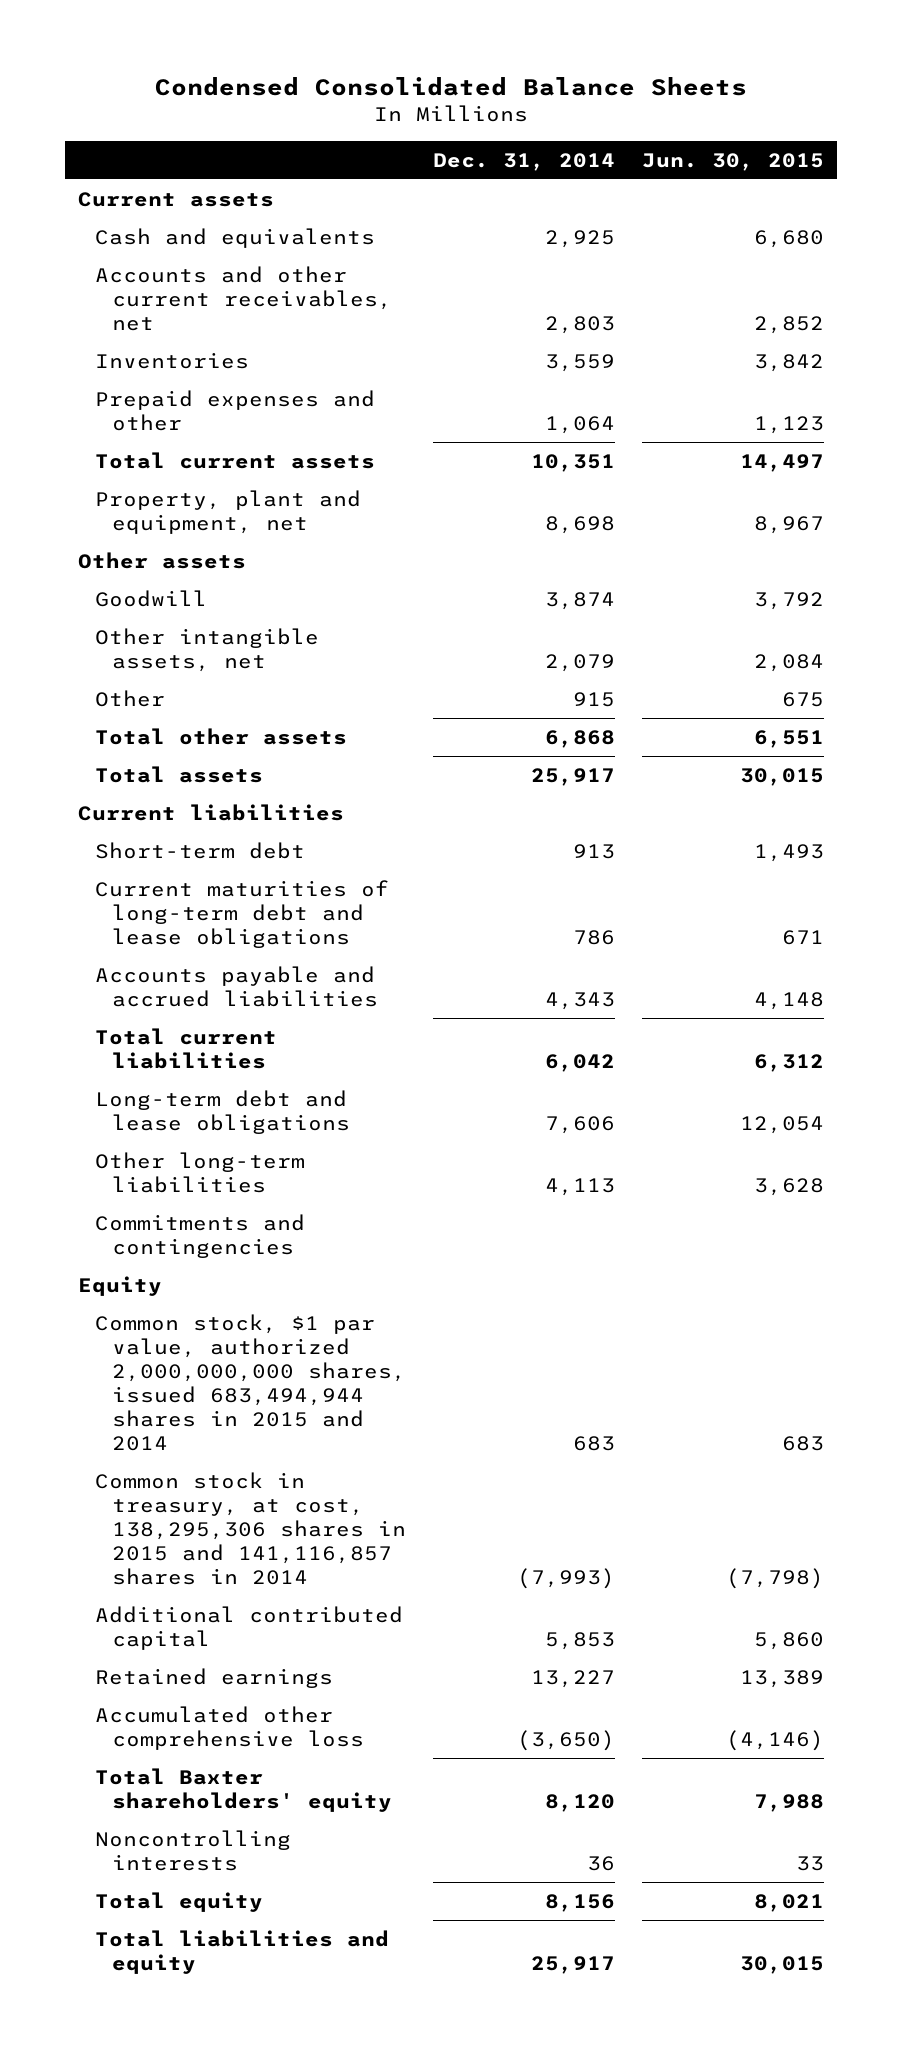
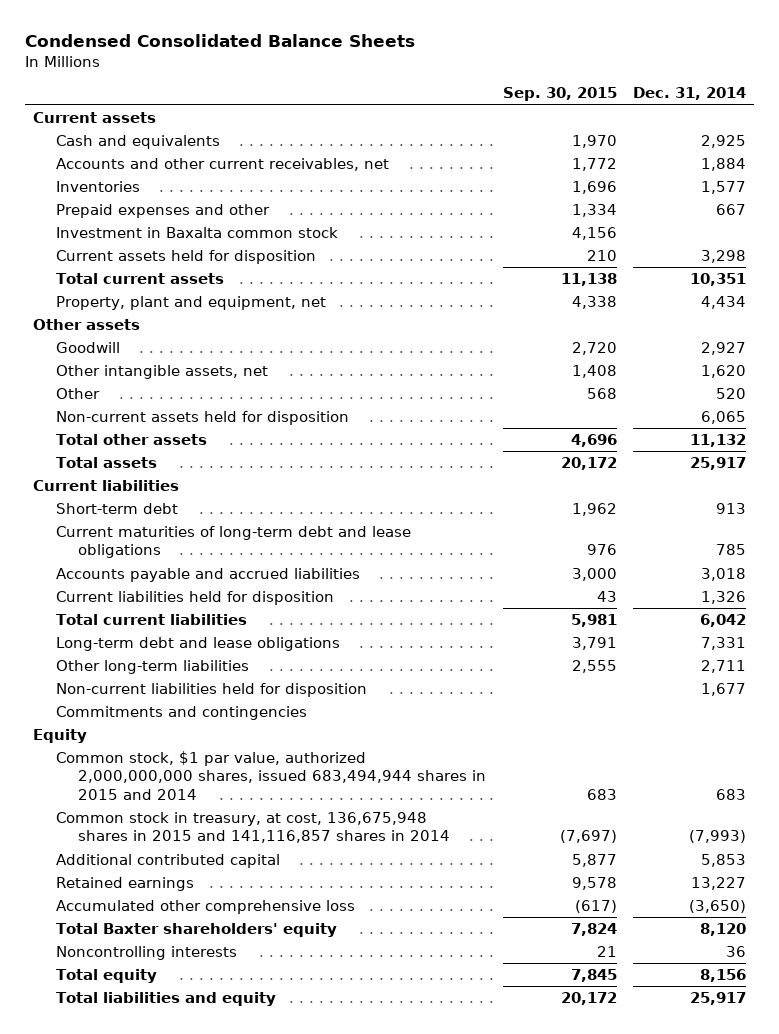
- | Dec. 31, 2014 | Jun. 30, 2015
+ | Sep. 30, 2015 | Dec. 31, 2014
- Accounts and other current receivables, net | 2,803 | 2,852
- Inventories | 3,559 | 3,842
- Prepaid expenses and other | 1,064 | 1,123
+ Accounts and other current receivables, net | 1,772 | 1,884
+ Inventories | 1,696 | 1,577
+ Prepaid expenses and other | 1,334 | 667
+ Investment in Baxalta common stock | 4,156 |
+ Current assets held for disposition | 210 | 3,298
- Property, plant and equipment, net | 8,698 | 8,967
+ Property, plant and equipment, net | 4,338 | 4,434
- Goodwill | 3,874 | 3,792
- Other intangible assets, net | 2,079 | 2,084
- Other | 915 | 675
- Total other assets | 6,868 | 6,551
+ Goodwill | 2,720 | 2,927
+ Other intangible assets, net | 1,408 | 1,620
+ Other | 568 | 520
+ Non-current assets held for disposition | | 6,065
+ Total other assets | 4,696 | 11,132
- Current maturities of long-term debt and lease obligations | 786 | 671
- Accounts payable and accrued liabilities | 4,343 | 4,148
+ Current maturities of long-term debt and lease obligations | 976 | 785
+ Accounts payable and accrued liabilities | 3,000 | 3,018
+ Current liabilities held for disposition | 43 | 1,326
- Long-term debt and lease obligations | 7,606 | 12,054
- Other long-term liabilities | 4,113 | 3,628
+ Long-term debt and lease obligations | 3,791 | 7,331
+ Other long-term liabilities | 2,555 | 2,711
+ Non-current liabilities held for disposition | | 1,677
- Common stock in treasury, at cost, 138,295,306 shares in 2015 and 141,116,857 shares in 2014 | (7,993) | (7,798)
+ Common stock in treasury, at cost, 136,675,948 shares in 2015 and 141,116,857 shares in 2014 | (7,697) | (7,993)

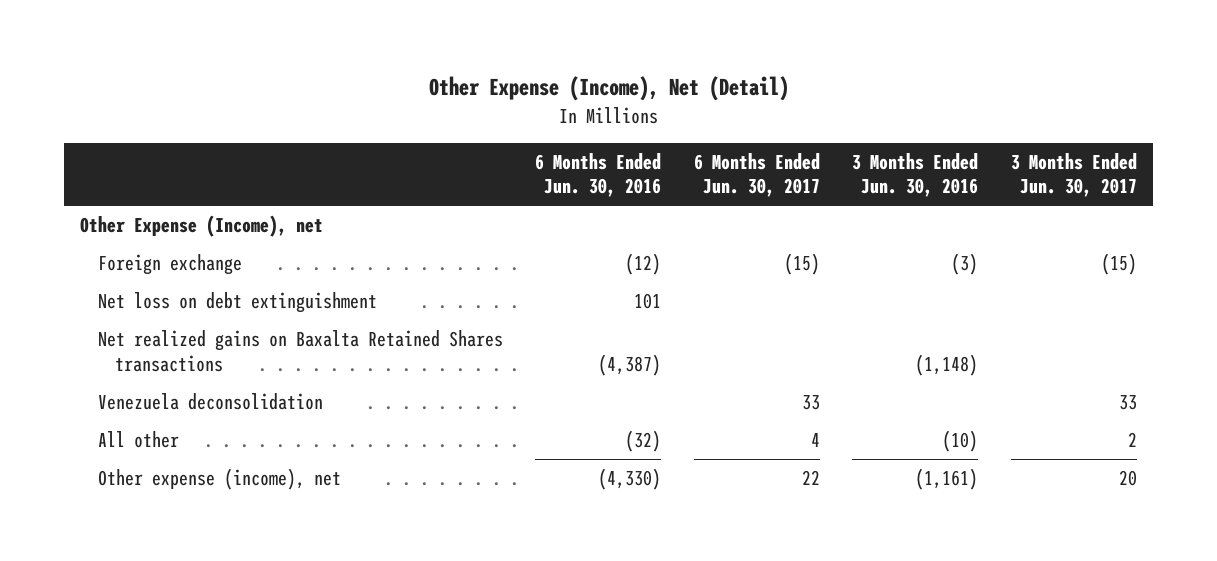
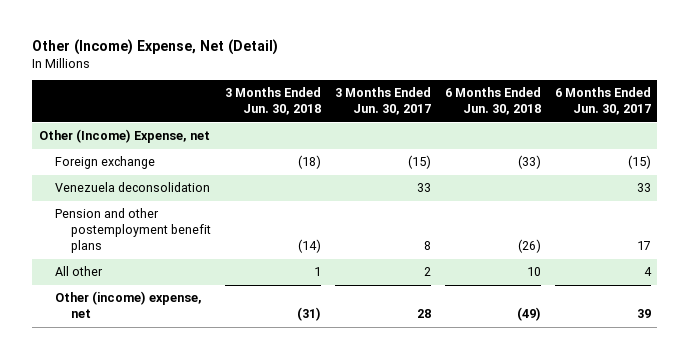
- Other Expense (Income), Net (Detail)
+ Other (Income) Expense, Net (Detail)
- | 6 Months Ended Jun. 30, 2016 | 6 Months Ended Jun. 30, 2017 | 3 Months Ended Jun. 30, 2016 | 3 Months Ended Jun. 30, 2017
+ | 3 Months Ended Jun. 30, 2018 | 3 Months Ended Jun. 30, 2017 | 6 Months Ended Jun. 30, 2018 | 6 Months Ended Jun. 30, 2017
- Other Expense (Income), net
+ Other (Income) Expense, net
- Net loss on debt extinguishment | 101 | | |
- Net realized gains on Baxalta Retained Shares transactions | (4,387) | | (1,148) |
+ Pension and other postemployment benefit plans | (14) | 8 | (26) | 17
- Other expense (income), net | (4,330) | 22 | (1,161) | 20
+ Other (income) expense, net | (31) | 28 | (49) | 39

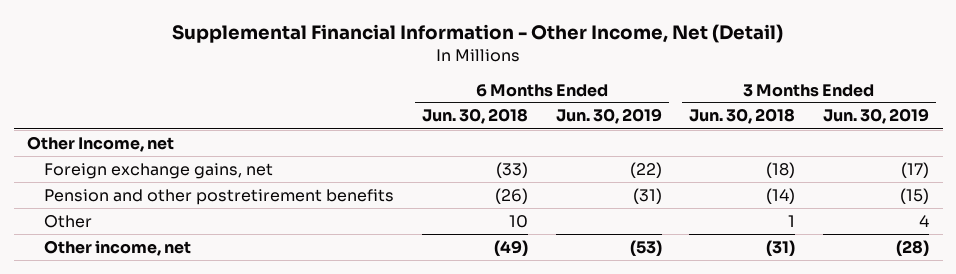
- Other (Income) Expense, Net (Detail)
+ Supplemental Financial Information - Other Income, Net (Detail)
- | 3 Months Ended Jun. 30, 2018 | 3 Months Ended Jun. 30, 2017 | 6 Months Ended Jun. 30, 2018 | 6 Months Ended Jun. 30, 2017
+ | 6 Months Ended Jun. 30, 2018 | 6 Months Ended Jun. 30, 2019 | 3 Months Ended Jun. 30, 2018 | 3 Months Ended Jun. 30, 2019
- Other (Income) Expense, net
- Foreign exchange | (18) | (15) | (33) | (15)
- Venezuela deconsolidation | | 33 | | 33
- Pension and other postemployment benefit plans | (14) | 8 | (26) | 17
- All other | 1 | 2 | 10 | 4
- Other (income) expense, net | (31) | 28 | (49) | 39
+ Other Income, net
+ Foreign exchange gains, net | (33) | (22) | (18) | (17)
+ Pension and other postretirement benefits | (26) | (31) | (14) | (15)
+ Other | 10 | | 1 | 4
+ Other income, net | (49) | (53) | (31) | (28)

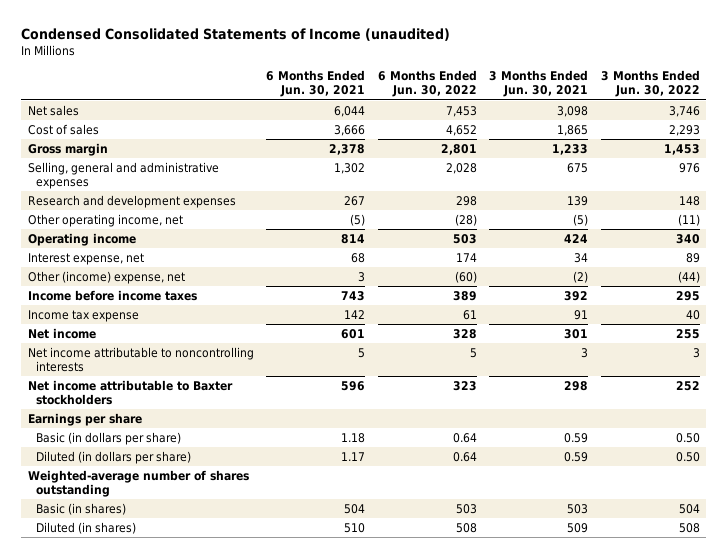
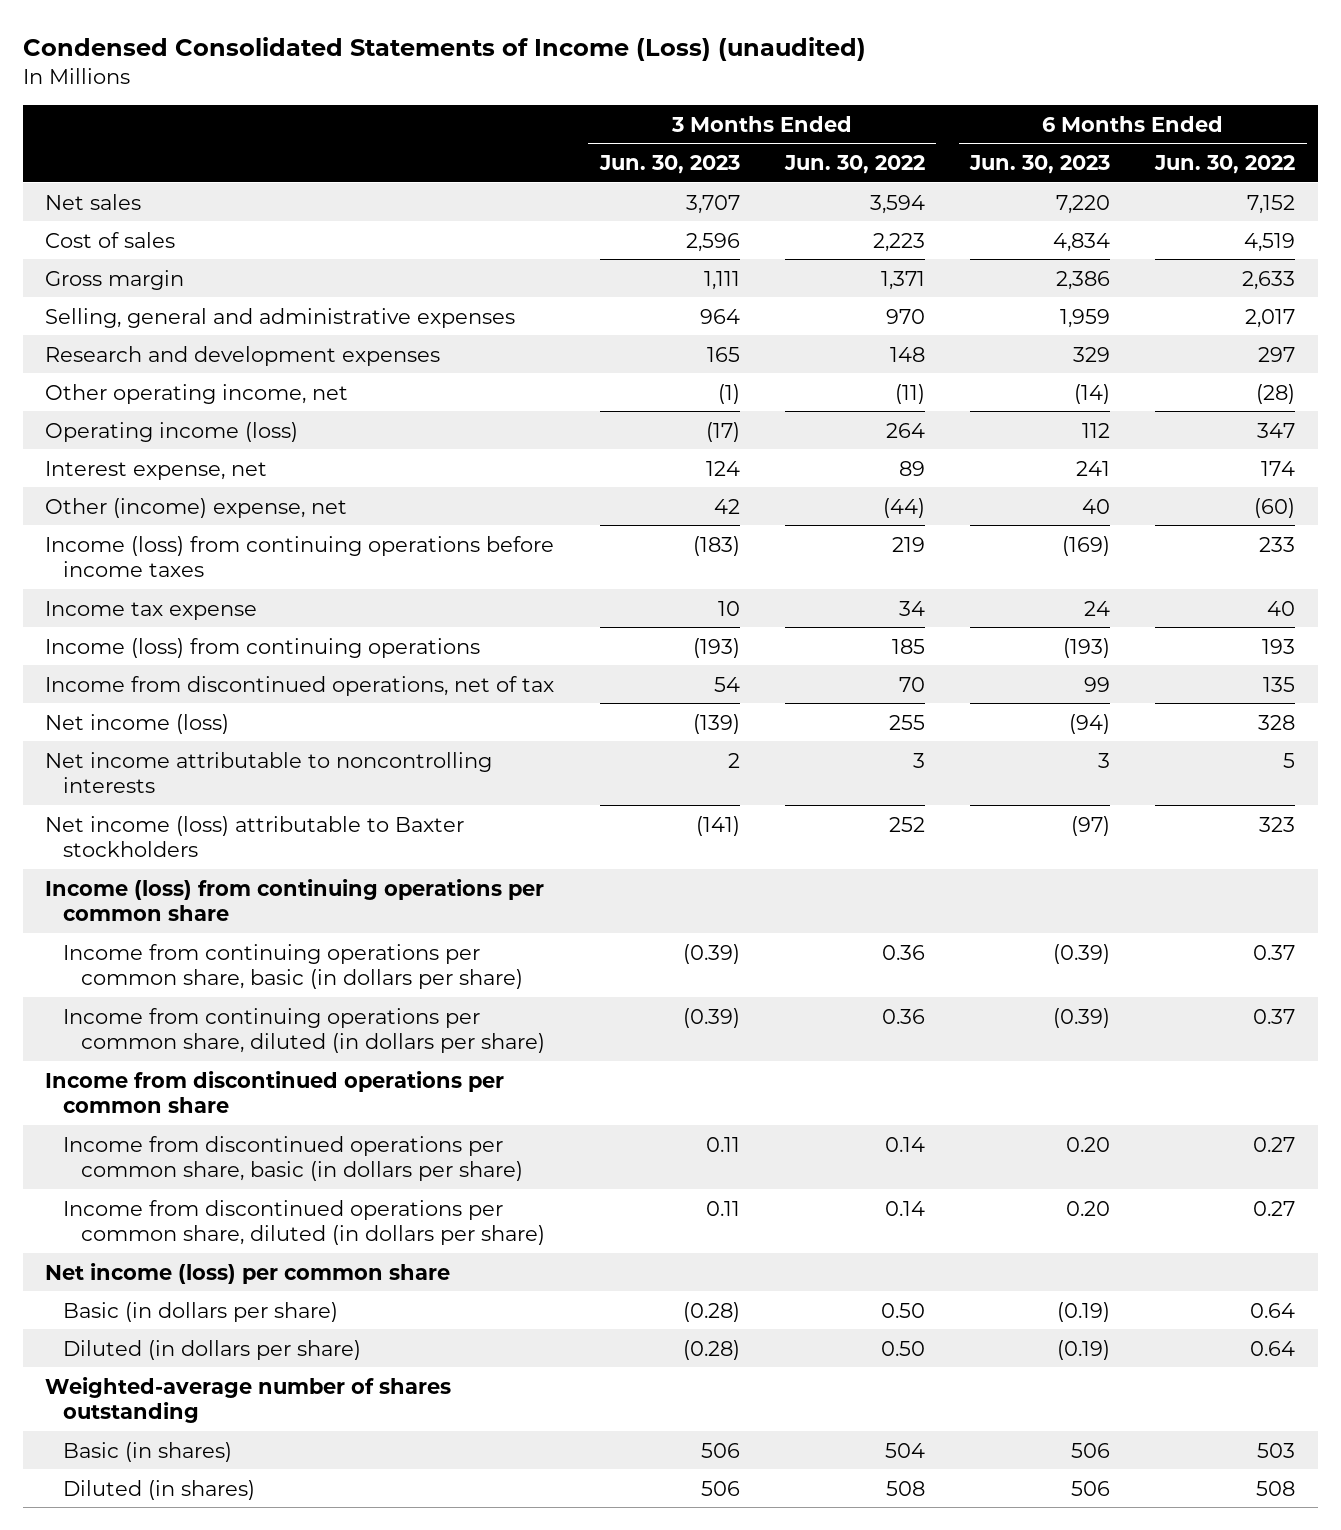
- Condensed Consolidated Statements of Income (unaudited)
+ Condensed Consolidated Statements of Income (Loss) (unaudited)
- | 6 Months Ended Jun. 30, 2021 | 6 Months Ended Jun. 30, 2022 | 3 Months Ended Jun. 30, 2021 | 3 Months Ended Jun. 30, 2022
+ | 3 Months Ended Jun. 30, 2023 | 3 Months Ended Jun. 30, 2022 | 6 Months Ended Jun. 30, 2023 | 6 Months Ended Jun. 30, 2022
- Net sales | 6,044 | 7,453 | 3,098 | 3,746
- Cost of sales | 3,666 | 4,652 | 1,865 | 2,293
- Gross margin | 2,378 | 2,801 | 1,233 | 1,453
- Selling, general and administrative expenses | 1,302 | 2,028 | 675 | 976
- Research and development expenses | 267 | 298 | 139 | 148
+ Net sales | 3,707 | 3,594 | 7,220 | 7,152
+ Cost of sales | 2,596 | 2,223 | 4,834 | 4,519
+ Gross margin | 1,111 | 1,371 | 2,386 | 2,633
+ Selling, general and administrative expenses | 964 | 970 | 1,959 | 2,017
+ Research and development expenses | 165 | 148 | 329 | 297
- Operating income | 814 | 503 | 424 | 340
+ Operating income (loss) | (17) | 264 | 112 | 347
- Income before income taxes | 743 | 389 | 392 | 295
- Income tax expense | 142 | 61 | 91 | 40
- Net income | 601 | 328 | 301 | 255
+ Income (loss) from continuing operations before income taxes | (183) | 219 | (169) | 233
+ Income tax expense | 10 | 34 | 24 | 40
+ Income (loss) from continuing operations | (193) | 185 | (193) | 193
+ Income from discontinued operations, net of tax | 54 | 70 | 99 | 135
+ Net income (loss) | (139) | 255 | (94) | 328
- Net income attributable to Baxter stockholders | 596 | 323 | 298 | 252
- Earnings per share
+ Net income (loss) attributable to Baxter stockholders | (141) | 252 | (97) | 323
+ Income (loss) from continuing operations per common share
+ Income from continuing operations per common share, basic (in dollars per share) | (0.39) | 0.36 | (0.39) | 0.37
+ Income from continuing operations per common share, diluted (in dollars per share) | (0.39) | 0.36 | (0.39) | 0.37
+ Income from discontinued operations per common share
+ Income from discontinued operations per common share, basic (in dollars per share) | 0.11 | 0.14 | 0.20 | 0.27
+ Income from discontinued operations per common share, diluted (in dollars per share) | 0.11 | 0.14 | 0.20 | 0.27
+ Net income (loss) per common share

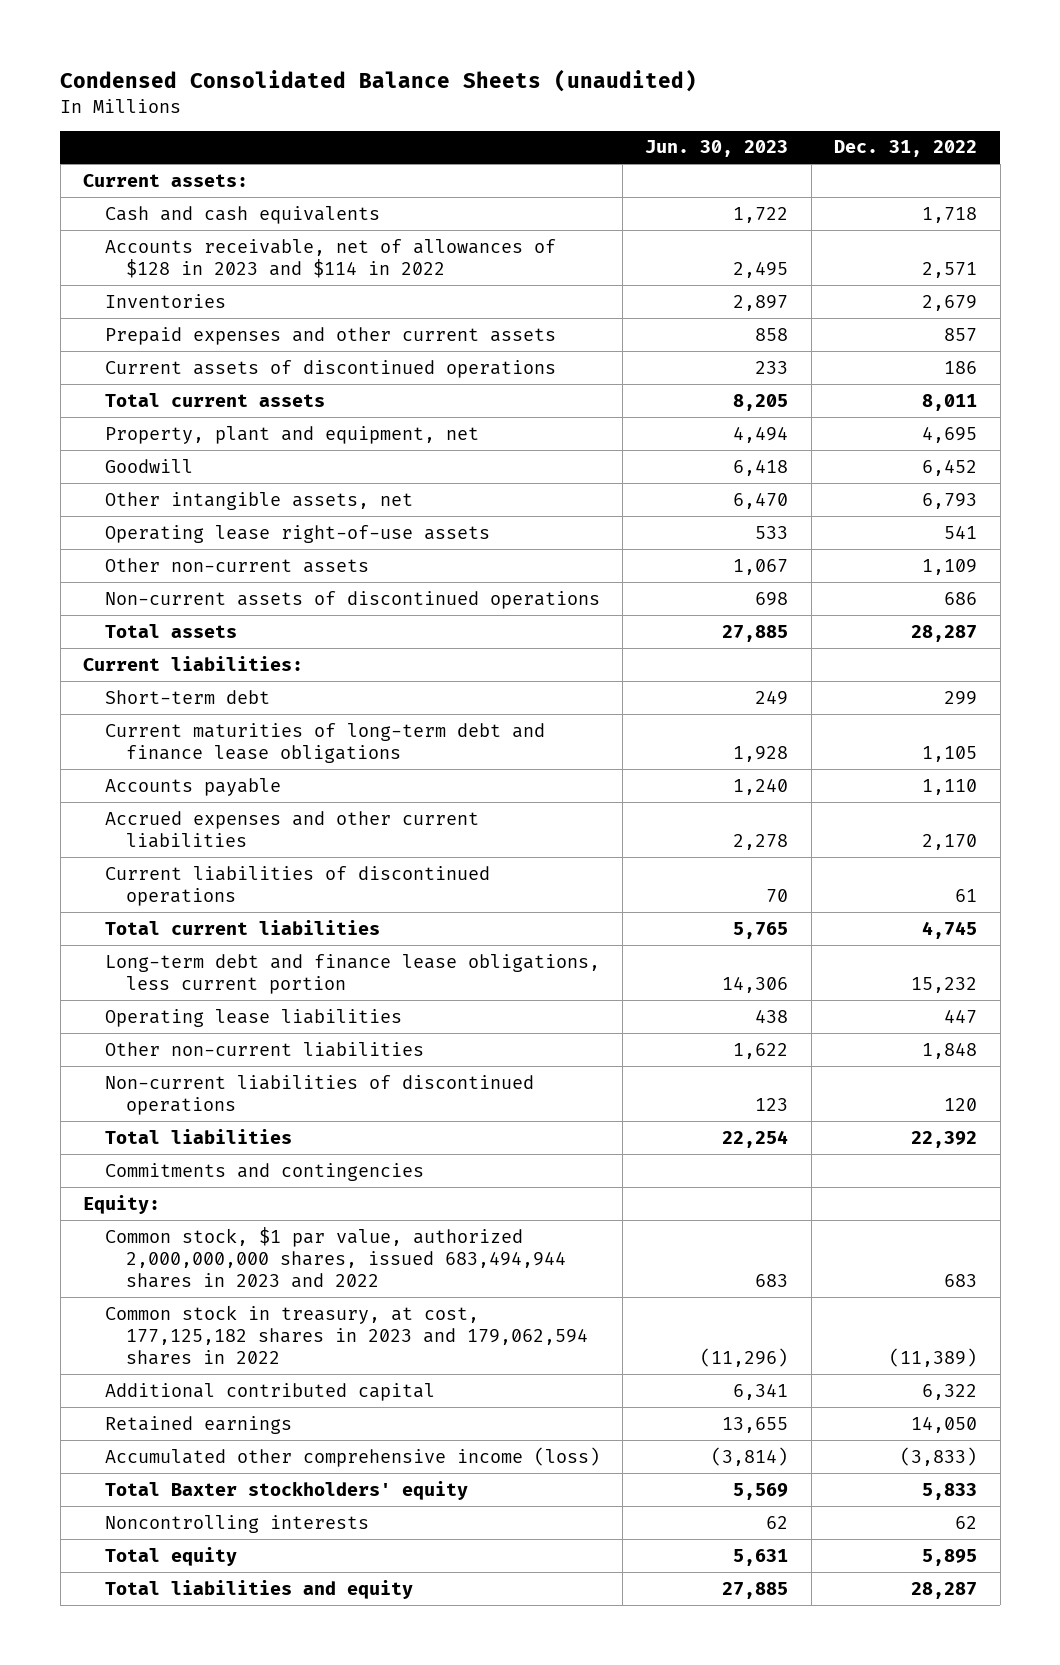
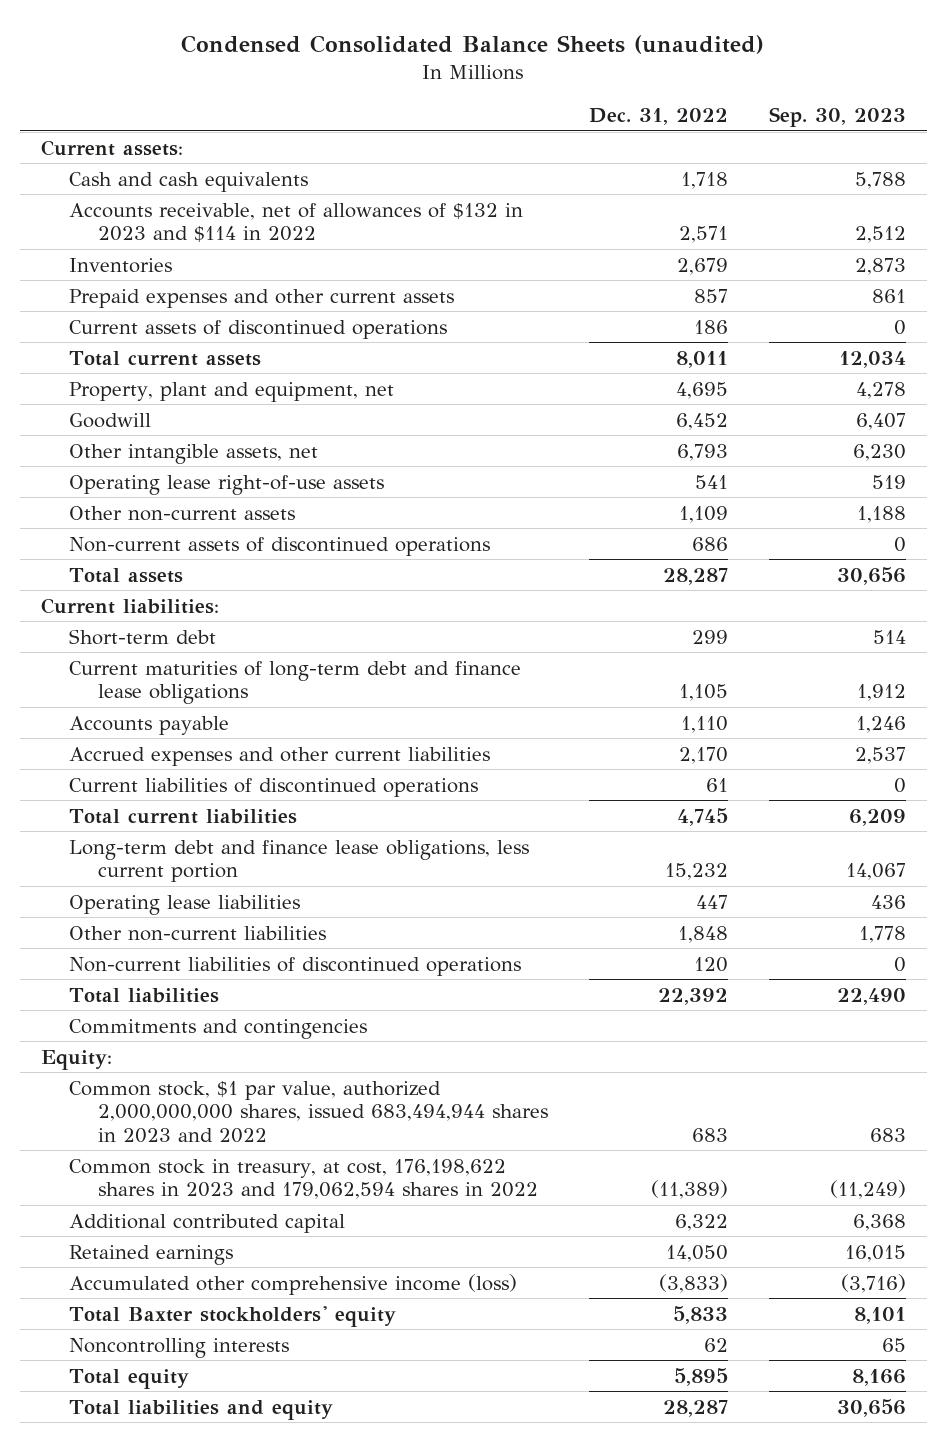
- | Jun. 30, 2023 | Dec. 31, 2022
+ | Dec. 31, 2022 | Sep. 30, 2023
- Accounts receivable, net of allowances of $128 in 2023 and $114 in 2022 | 2,495 | 2,571
+ Accounts receivable, net of allowances of $132 in 2023 and $114 in 2022 | 2,571 | 2,512
- Common stock in treasury, at cost, 177,125,182 shares in 2023 and 179,062,594 shares in 2022 | (11,296) | (11,389)
+ Common stock in treasury, at cost, 176,198,622 shares in 2023 and 179,062,594 shares in 2022 | (11,389) | (11,249)

